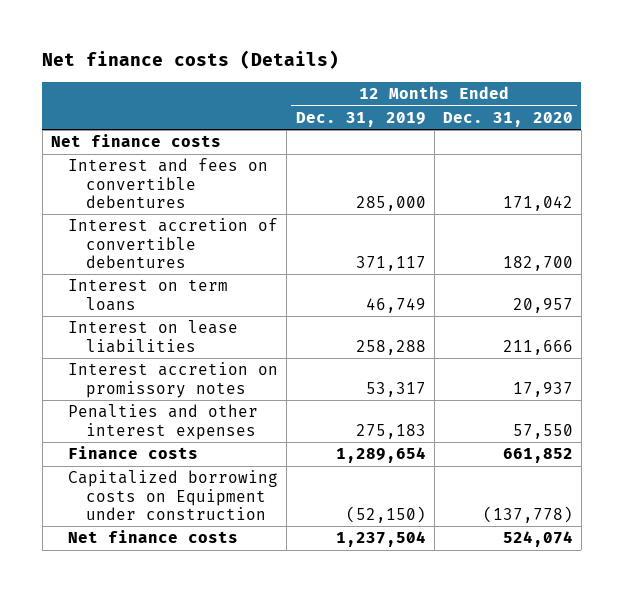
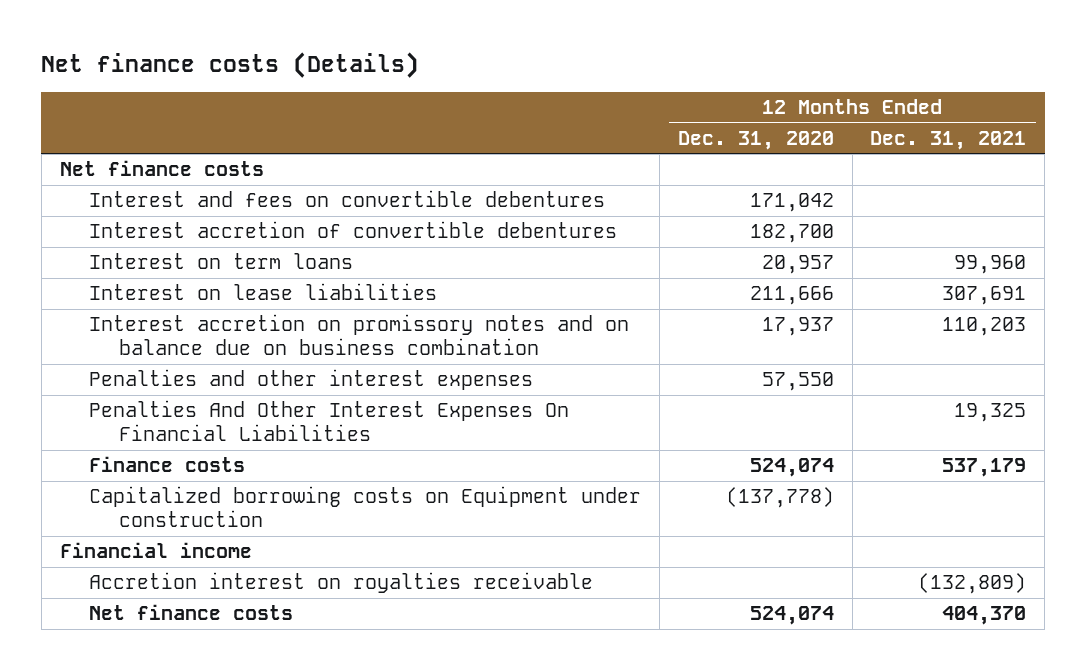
- | 12 Months Ended Dec. 31, 2019 | 12 Months Ended Dec. 31, 2020
+ | 12 Months Ended Dec. 31, 2020 | 12 Months Ended Dec. 31, 2021
- Interest accretion on promissory notes | 53,317 | 17,937
+ Interest accretion on promissory notes and on balance due on business combination | 17,937 | 110,203
- Finance costs | 1,289,654 | 661,852
+ Penalties And Other Interest Expenses On Financial Liabilities | | 19,325
+ Finance costs | 524,074 | 537,179
+ Financial income
+ Accretion interest on royalties receivable | | (132,809)

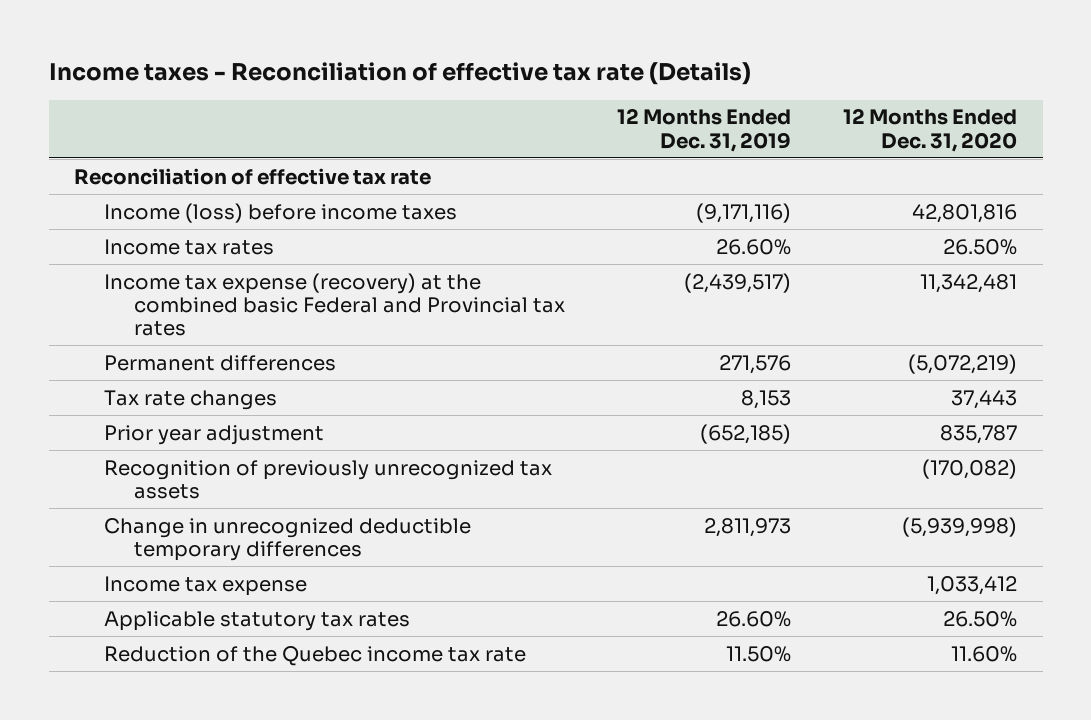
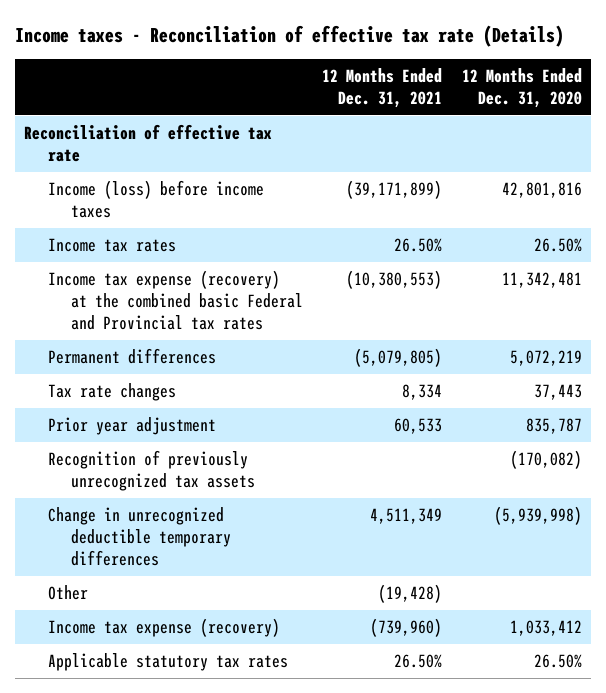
- | 12 Months Ended Dec. 31, 2019 | 12 Months Ended Dec. 31, 2020
+ | 12 Months Ended Dec. 31, 2021 | 12 Months Ended Dec. 31, 2020
- Permanent differences | 271,576 | (5,072,219)
+ Permanent differences | (5,079,805) | 5,072,219
- Income tax expense | | 1,033,412
+ Other | (19,428) |
+ Income tax expense (recovery) | (739,960) | 1,033,412
- Reduction of the Quebec income tax rate | 11.50% | 11.60%

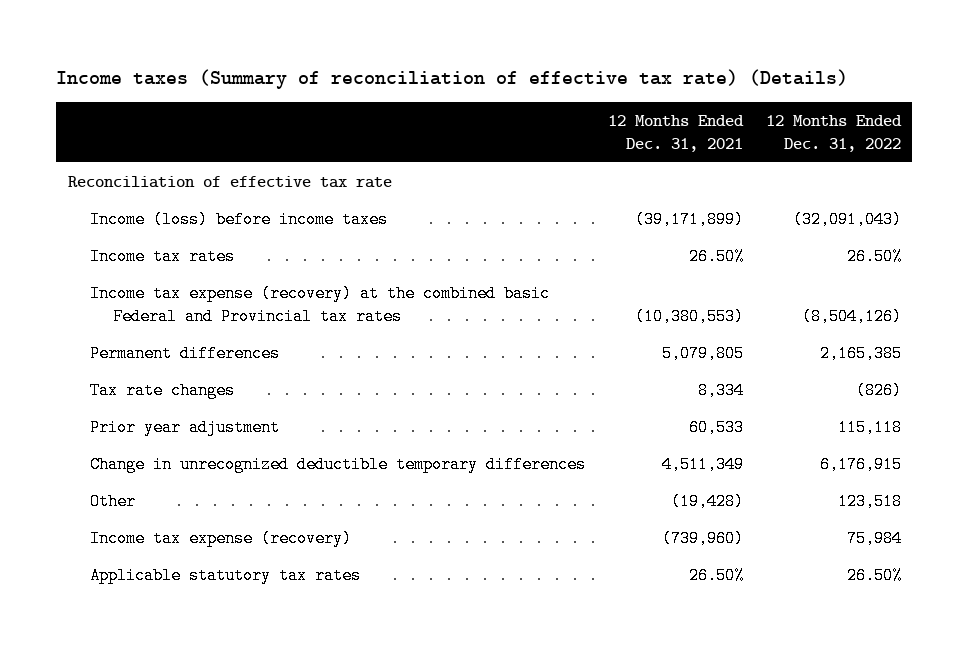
- Income taxes - Reconciliation of effective tax rate (Details)
+ Income taxes (Summary of reconciliation of effective tax rate) (Details)
- | 12 Months Ended Dec. 31, 2021 | 12 Months Ended Dec. 31, 2020
+ | 12 Months Ended Dec. 31, 2021 | 12 Months Ended Dec. 31, 2022
- Permanent differences | (5,079,805) | 5,072,219
+ Permanent differences | 5,079,805 | 2,165,385
- Recognition of previously unrecognized tax assets | | (170,082)

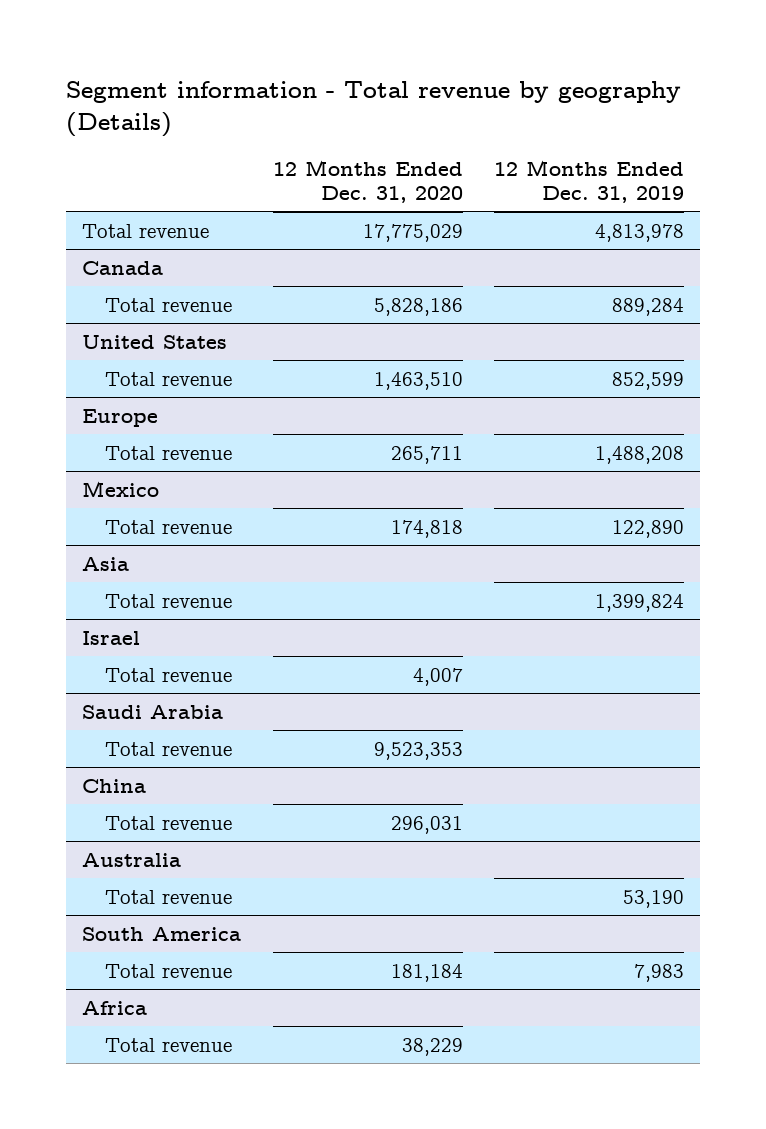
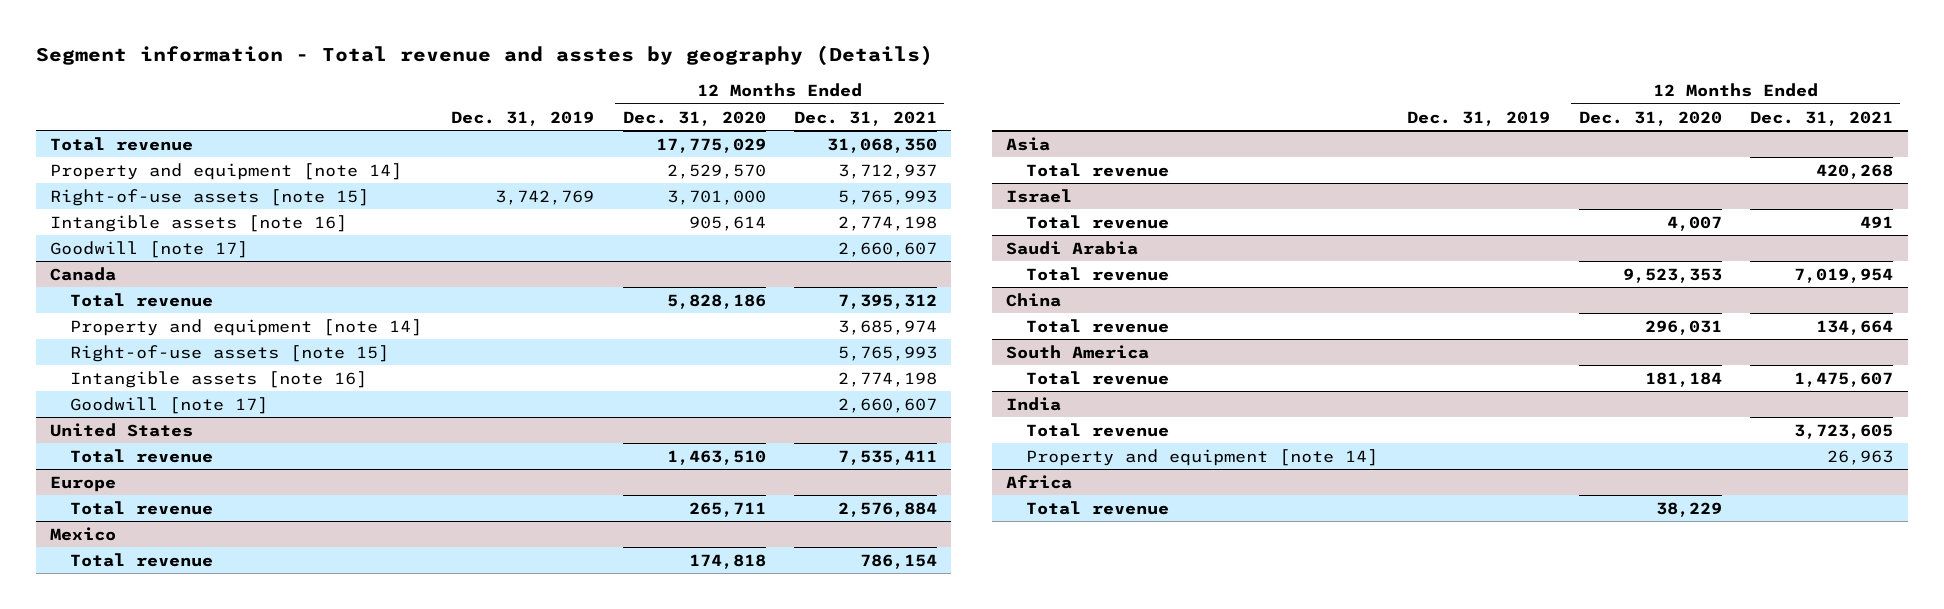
- Segment information - Total revenue by geography (Details)
+ Segment information - Total revenue and asstes by geography (Details)
- | 12 Months Ended Dec. 31, 2020 | 12 Months Ended Dec. 31, 2019
+ | Dec. 31, 2019 | 12 Months Ended Dec. 31, 2020 | 12 Months Ended Dec. 31, 2021
+ Property and equipment [note 14] | | 2,529,570 | 3,712,937
+ Right-of-use assets [note 15] | 3,742,769 | 3,701,000 | 5,765,993
+ Intangible assets [note 16] | | 905,614 | 2,774,198
+ Goodwill [note 17] | | | 2,660,607
@ Canada
+ Property and equipment [note 14] | | | 3,685,974
+ Right-of-use assets [note 15] | | | 5,765,993
+ Intangible assets [note 16] | | | 2,774,198
+ Goodwill [note 17] | | | 2,660,607
- Australia
- Total revenue | | 53,190
+ India
+ Total revenue | | | 3,723,605
+ Property and equipment [note 14] | | | 26,963

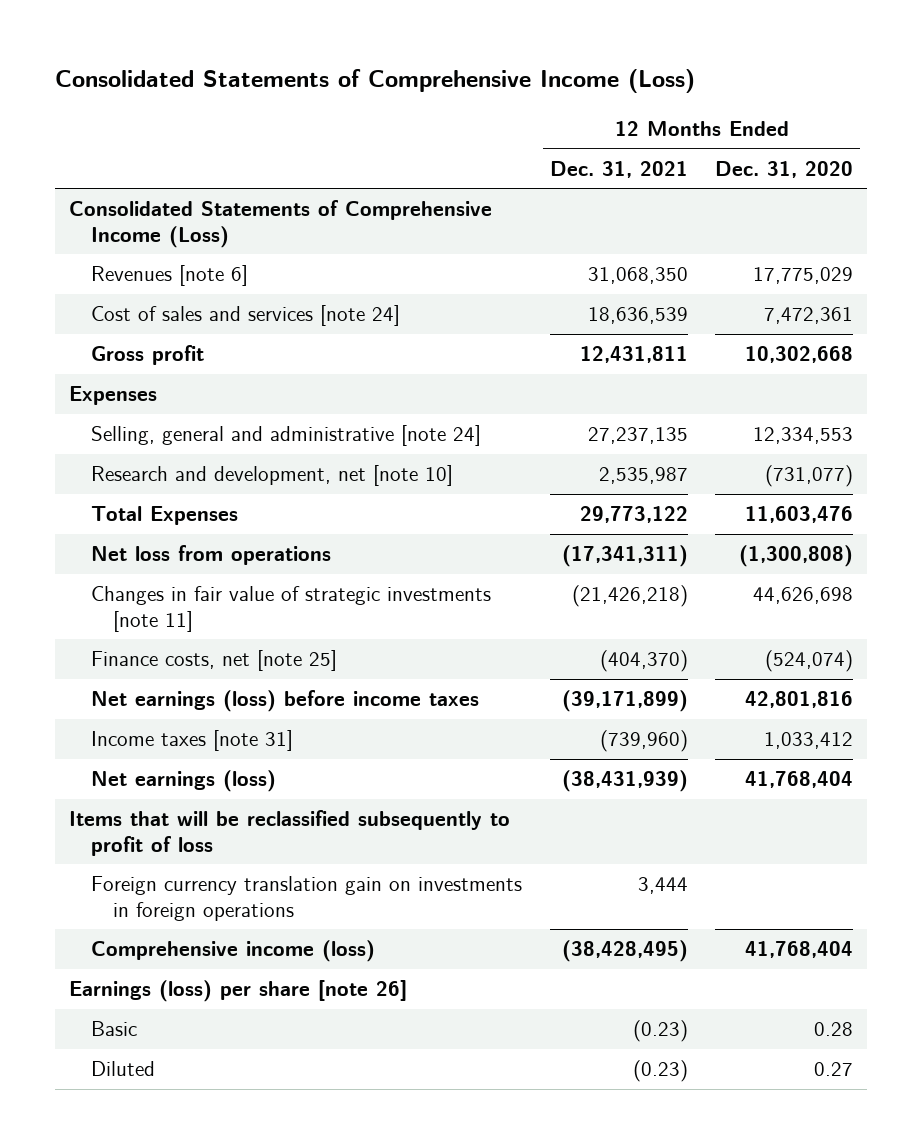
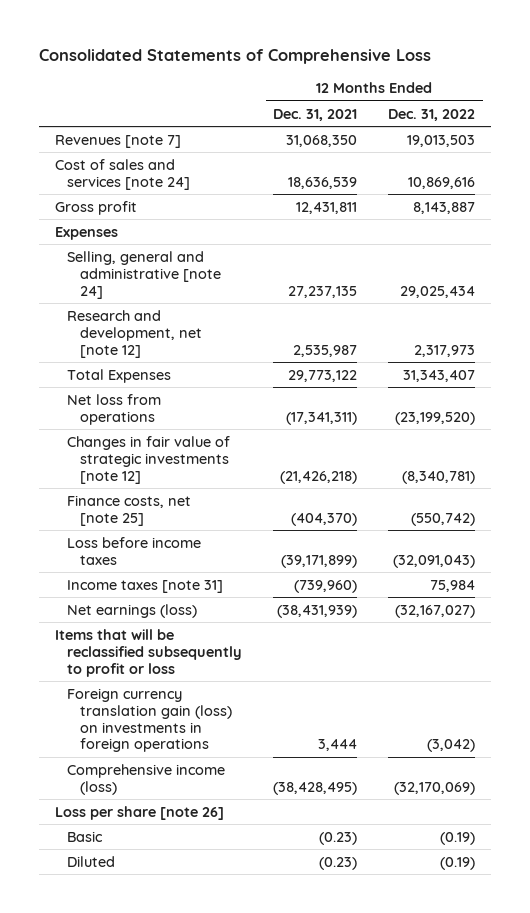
- Consolidated Statements of Comprehensive Income (Loss)
+ Consolidated Statements of Comprehensive Loss
- | 12 Months Ended Dec. 31, 2021 | 12 Months Ended Dec. 31, 2020
+ | 12 Months Ended Dec. 31, 2021 | 12 Months Ended Dec. 31, 2022
- Consolidated Statements of Comprehensive Income (Loss)
- Revenues [note 6] | 31,068,350 | 17,775,029
+ Revenues [note 7] | 31,068,350 | 19,013,503
- Research and development, net [note 10] | 2,535,987 | (731,077)
+ Research and development, net [note 12] | 2,535,987 | 2,317,973
- Changes in fair value of strategic investments [note 11] | (21,426,218) | 44,626,698
+ Changes in fair value of strategic investments [note 12] | (21,426,218) | (8,340,781)
- Net earnings (loss) before income taxes | (39,171,899) | 42,801,816
+ Loss before income taxes | (39,171,899) | (32,091,043)
- Items that will be reclassified subsequently to profit of loss
- Foreign currency translation gain on investments in foreign operations | 3,444 |
+ Items that will be reclassified subsequently to profit or loss
+ Foreign currency translation gain (loss) on investments in foreign operations | 3,444 | (3,042)
- Earnings (loss) per share [note 26]
+ Loss per share [note 26]

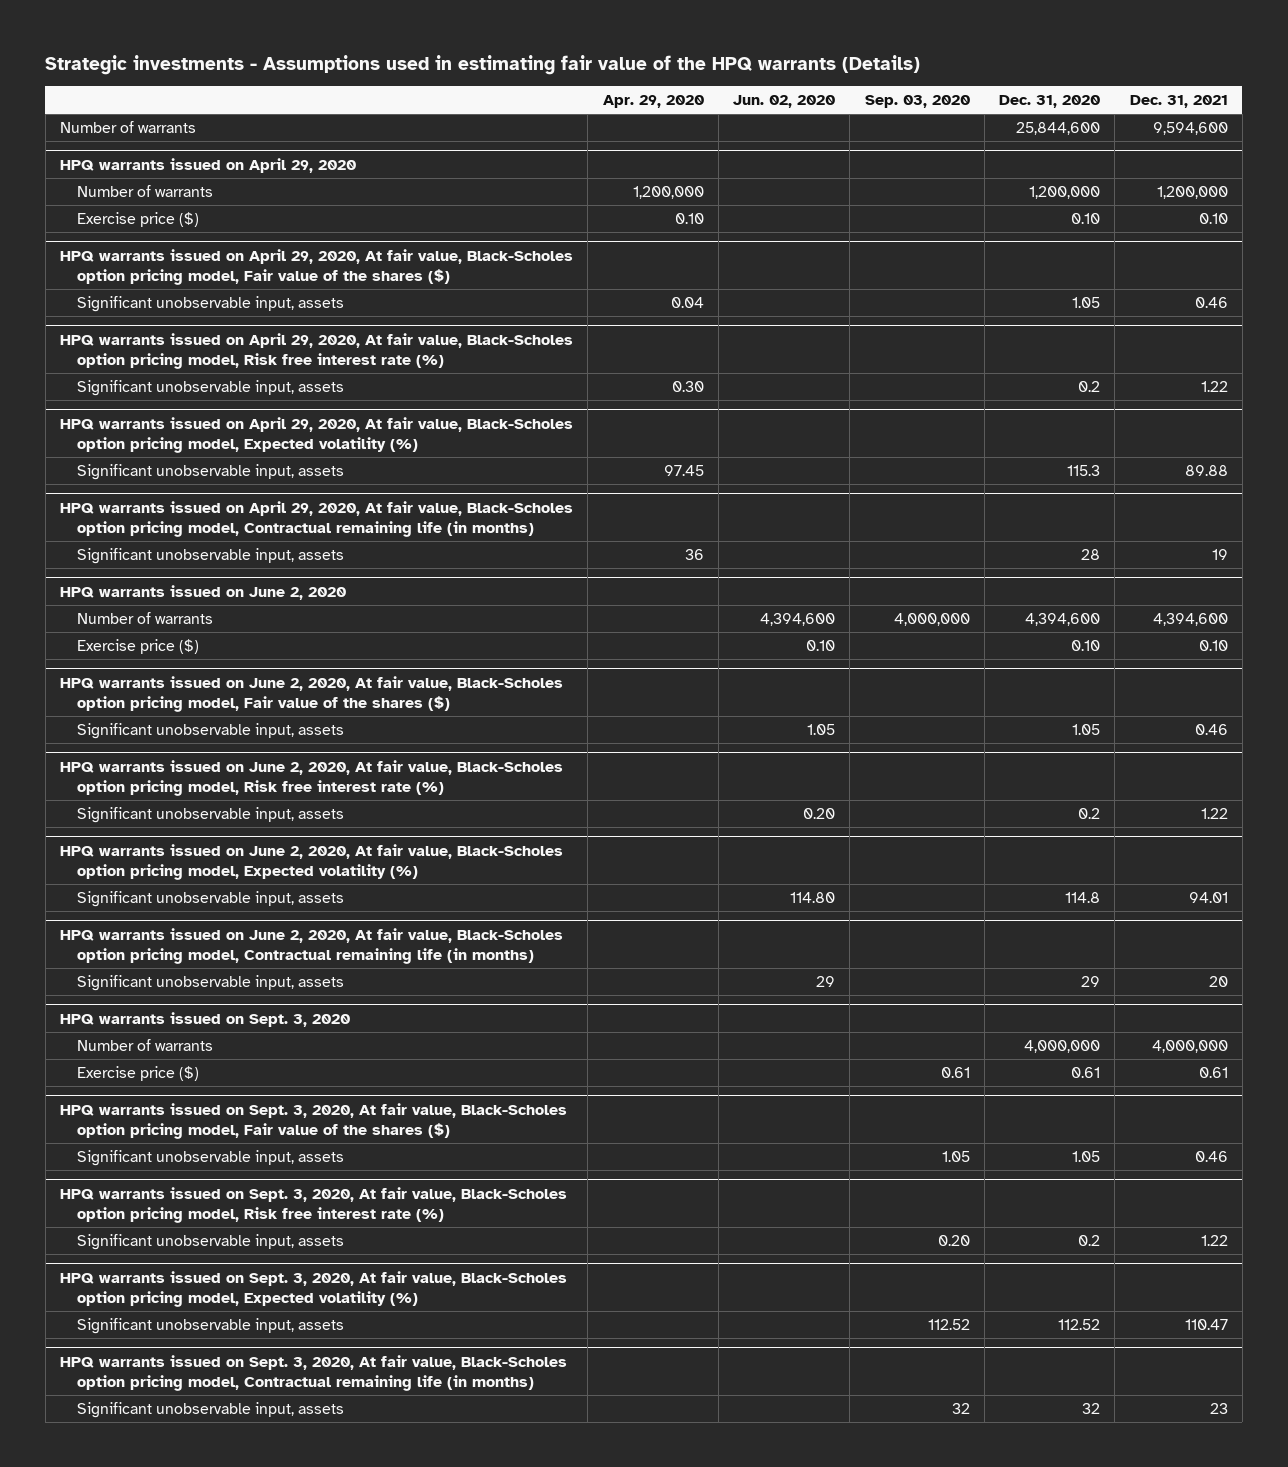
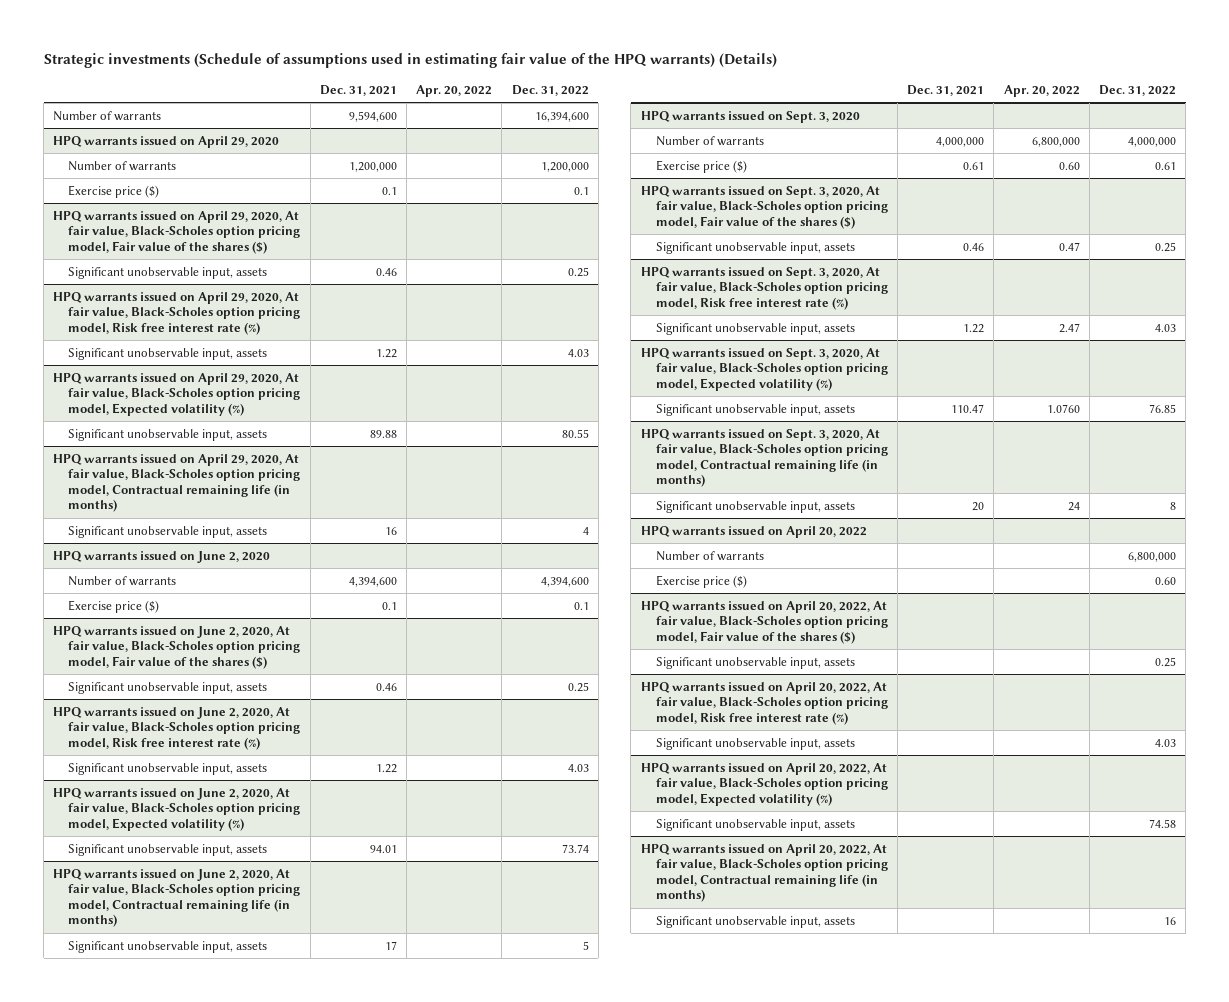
- Strategic investments - Assumptions used in estimating fair value of the HPQ warrants (Details)
+ Strategic investments (Schedule of assumptions used in estimating fair value of the HPQ warrants) (Details)
- | Apr. 29, 2020 | Jun. 02, 2020 | Sep. 03, 2020 | Dec. 31, 2020 | Dec. 31, 2021
+ | Dec. 31, 2021 | Apr. 20, 2022 | Dec. 31, 2022
@ HPQ warrants issued on April 29, 2020
- Exercise price ($) | 0.10 | | | 0.10 | 0.10
+ Exercise price ($) | 0.1 | | 0.1
@ HPQ warrants issued on April 29, 2020, At fair value, Black-Scholes option pricing model, Contractual remaining life (in months)
- Significant unobservable input, assets | 36 | | | 28 | 19
+ Significant unobservable input, assets | 16 | | 4
@ HPQ warrants issued on June 2, 2020
- Exercise price ($) | | 0.10 | | 0.10 | 0.10
+ Exercise price ($) | 0.1 | | 0.1
@ HPQ warrants issued on June 2, 2020, At fair value, Black-Scholes option pricing model, Contractual remaining life (in months)
- Significant unobservable input, assets | | 29 | | 29 | 20
+ Significant unobservable input, assets | 17 | | 5
@ HPQ warrants issued on Sept. 3, 2020, At fair value, Black-Scholes option pricing model, Contractual remaining life (in months)
- Significant unobservable input, assets | | | 32 | 32 | 23
+ Significant unobservable input, assets | 20 | 24 | 8
+ HPQ warrants issued on April 20, 2022
+ Number of warrants | | | 6,800,000
+ Exercise price ($) | | | 0.60
+ HPQ warrants issued on April 20, 2022, At fair value, Black-Scholes option pricing model, Fair value of the shares ($)
+ Significant unobservable input, assets | | | 0.25
+ HPQ warrants issued on April 20, 2022, At fair value, Black-Scholes option pricing model, Risk free interest rate (%)
+ Significant unobservable input, assets | | | 4.03
+ HPQ warrants issued on April 20, 2022, At fair value, Black-Scholes option pricing model, Expected volatility (%)
+ Significant unobservable input, assets | | | 74.58
+ HPQ warrants issued on April 20, 2022, At fair value, Black-Scholes option pricing model, Contractual remaining life (in months)
+ Significant unobservable input, assets | | | 16

